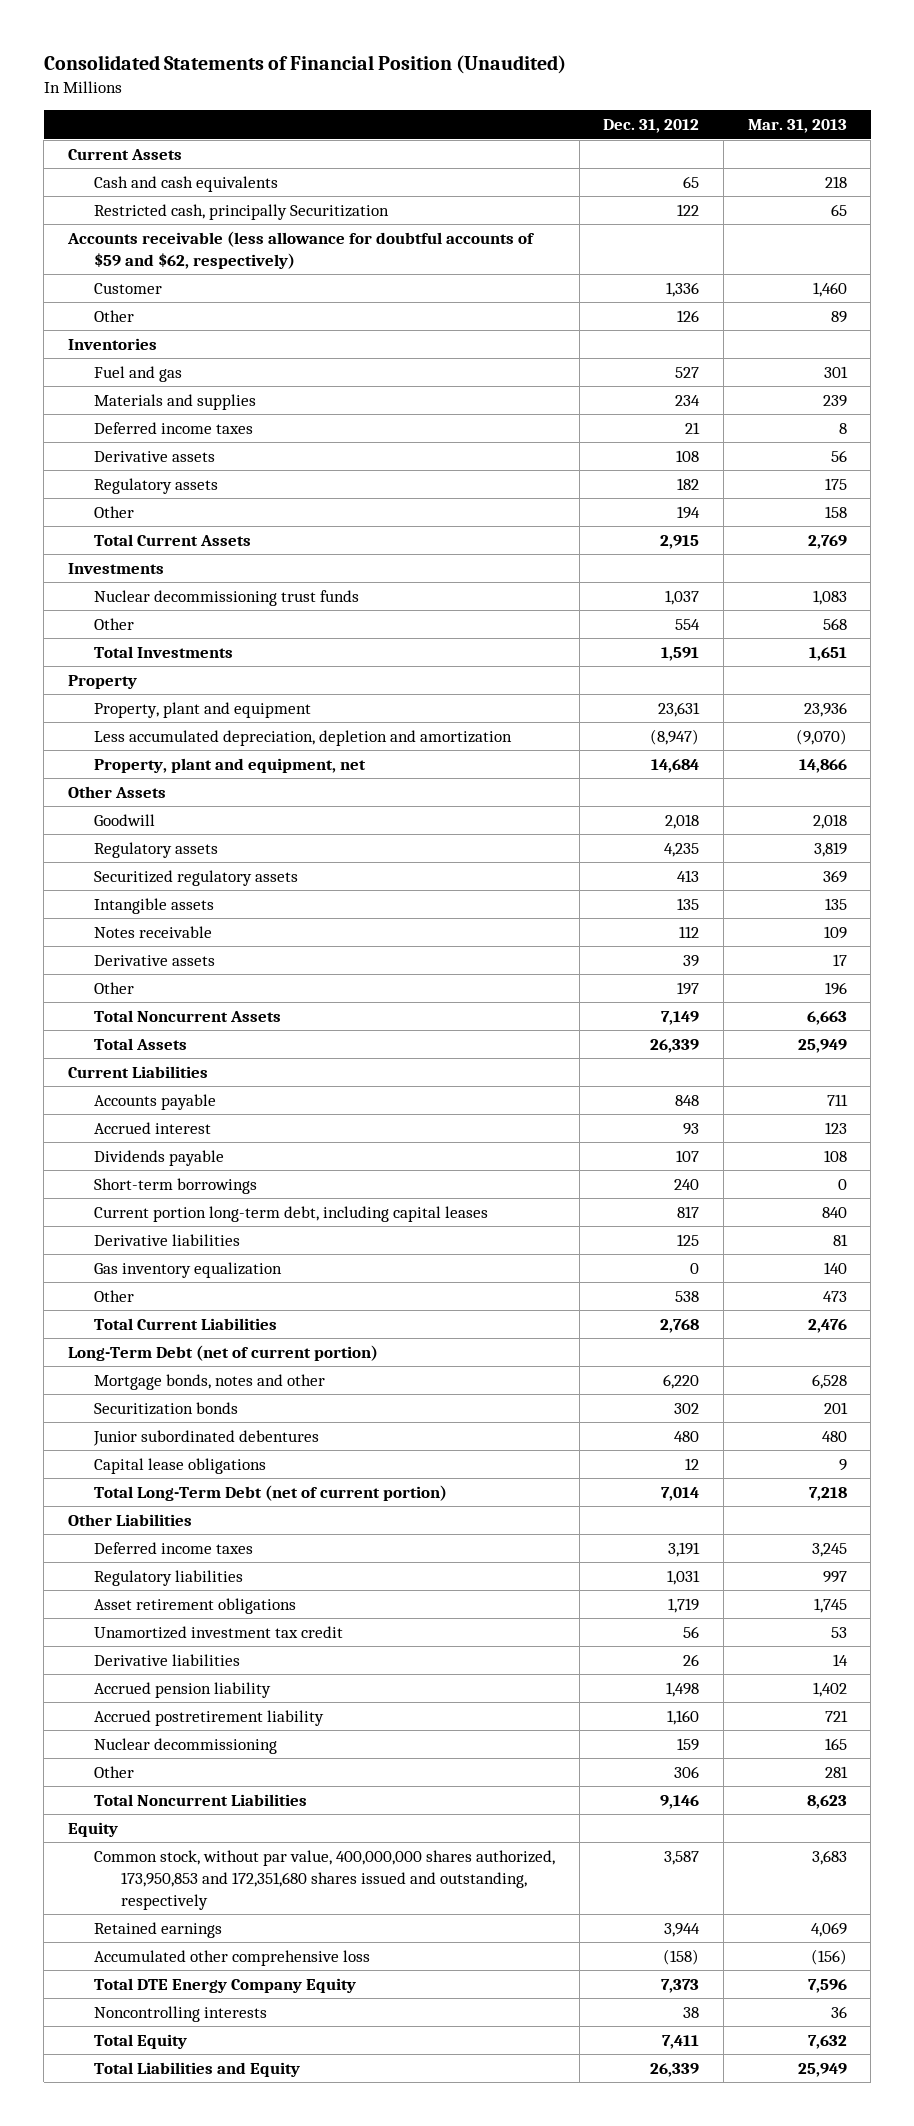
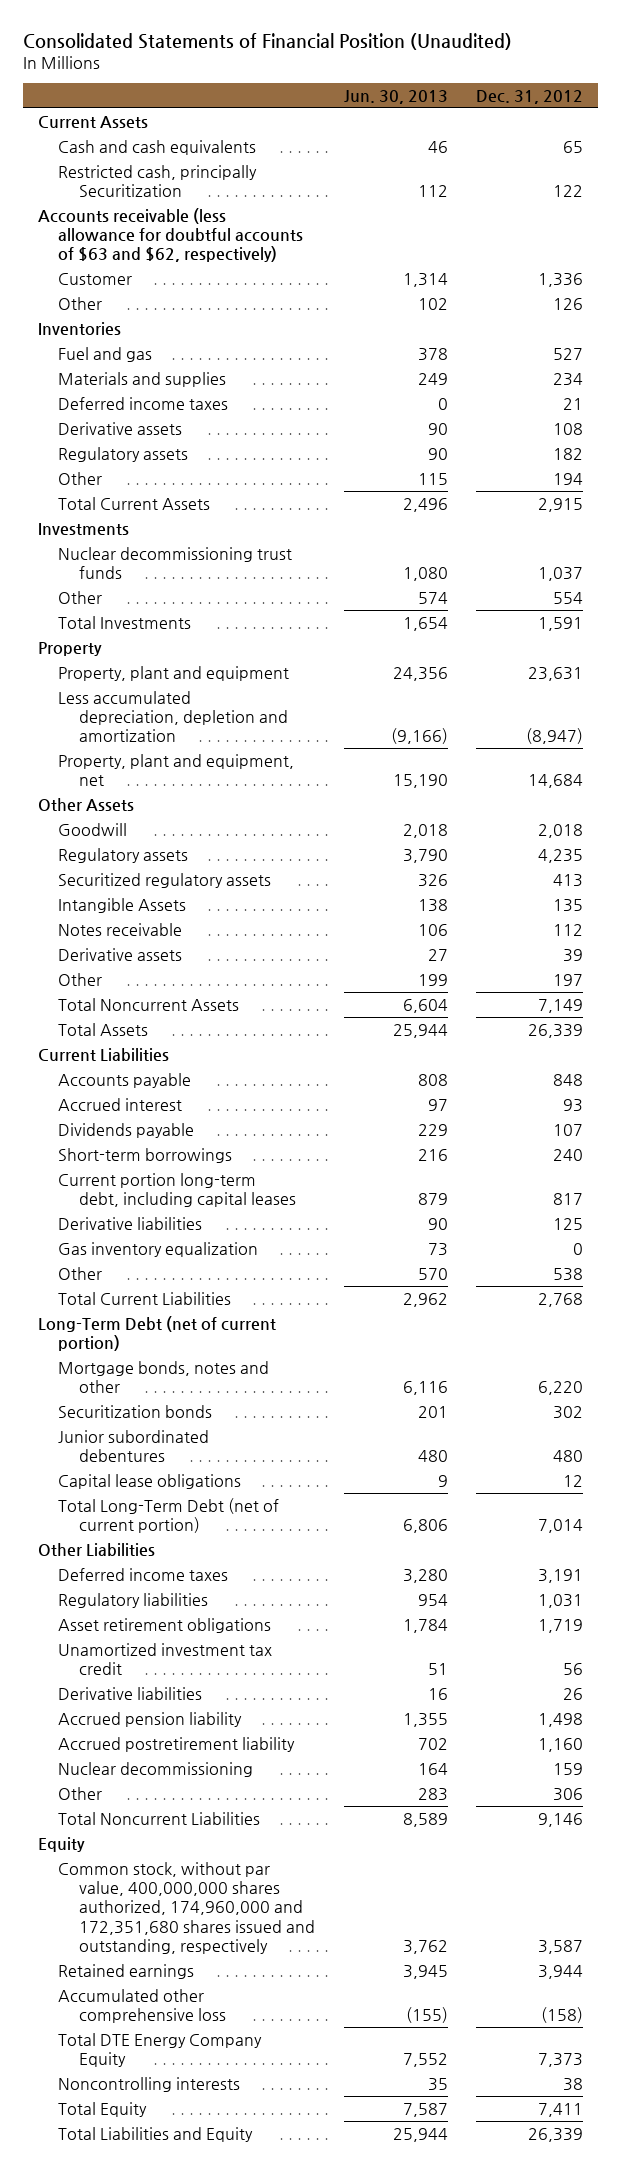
- | Dec. 31, 2012 | Mar. 31, 2013
+ | Jun. 30, 2013 | Dec. 31, 2012
- Accounts receivable (less allowance for doubtful accounts of $59 and $62, respectively)
+ Accounts receivable (less allowance for doubtful accounts of $63 and $62, respectively)
- Intangible assets | 135 | 135
+ Intangible Assets | 138 | 135
- Common stock, without par value, 400,000,000 shares authorized, 173,950,853 and 172,351,680 shares issued and outstanding, respectively | 3,587 | 3,683
+ Common stock, without par value, 400,000,000 shares authorized, 174,960,000 and 172,351,680 shares issued and outstanding, respectively | 3,762 | 3,587

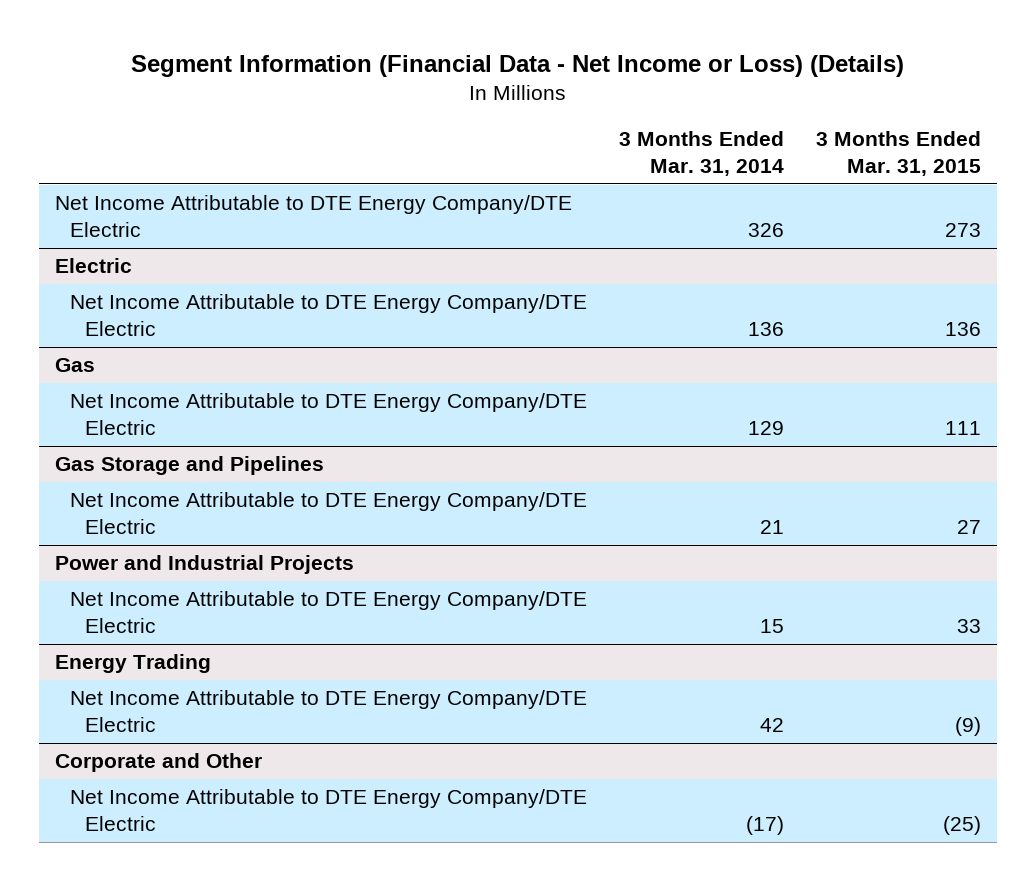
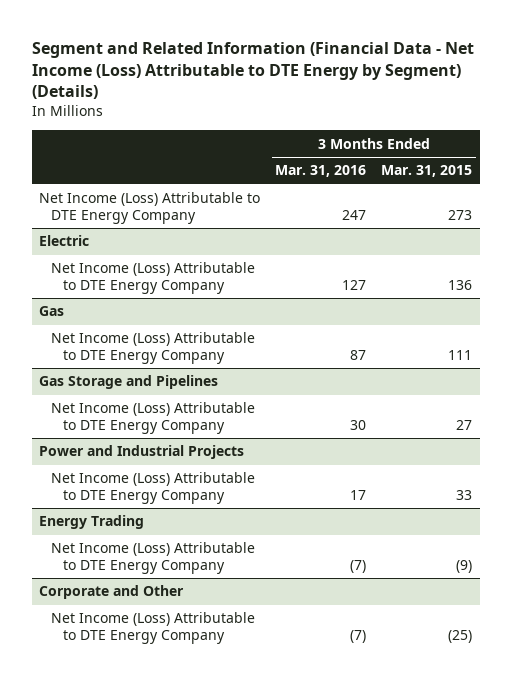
- Segment Information (Financial Data - Net Income or Loss) (Details)
+ Segment and Related Information (Financial Data - Net Income (Loss) Attributable to DTE Energy by Segment) (Details)
- | 3 Months Ended Mar. 31, 2014 | 3 Months Ended Mar. 31, 2015
+ | 3 Months Ended Mar. 31, 2016 | 3 Months Ended Mar. 31, 2015
- Net Income Attributable to DTE Energy Company/DTE Electric | 326 | 273
+ Net Income (Loss) Attributable to DTE Energy Company | 247 | 273
@ Electric
- Net Income Attributable to DTE Energy Company/DTE Electric | 136 | 136
+ Net Income (Loss) Attributable to DTE Energy Company | 127 | 136
@ Gas
- Net Income Attributable to DTE Energy Company/DTE Electric | 129 | 111
+ Net Income (Loss) Attributable to DTE Energy Company | 87 | 111
@ Gas Storage and Pipelines
- Net Income Attributable to DTE Energy Company/DTE Electric | 21 | 27
+ Net Income (Loss) Attributable to DTE Energy Company | 30 | 27
@ Power and Industrial Projects
- Net Income Attributable to DTE Energy Company/DTE Electric | 15 | 33
+ Net Income (Loss) Attributable to DTE Energy Company | 17 | 33
@ Energy Trading
- Net Income Attributable to DTE Energy Company/DTE Electric | 42 | (9)
+ Net Income (Loss) Attributable to DTE Energy Company | (7) | (9)
@ Corporate and Other
- Net Income Attributable to DTE Energy Company/DTE Electric | (17) | (25)
+ Net Income (Loss) Attributable to DTE Energy Company | (7) | (25)

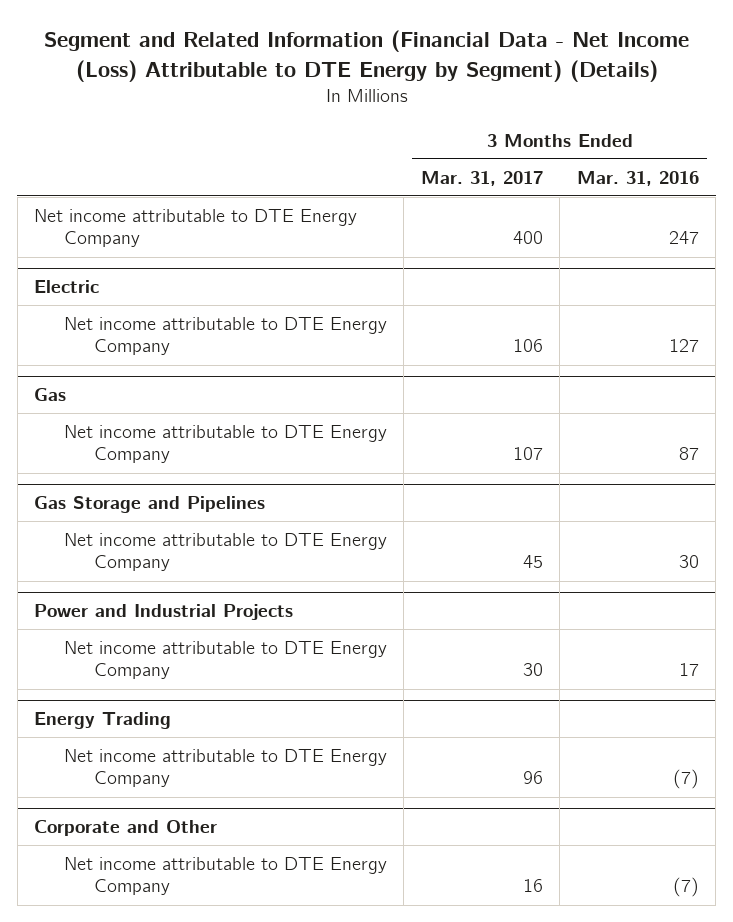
- | 3 Months Ended Mar. 31, 2016 | 3 Months Ended Mar. 31, 2015
+ | 3 Months Ended Mar. 31, 2017 | 3 Months Ended Mar. 31, 2016
- Net Income (Loss) Attributable to DTE Energy Company | 247 | 273
+ Net income attributable to DTE Energy Company | 400 | 247
@ Electric
- Net Income (Loss) Attributable to DTE Energy Company | 127 | 136
+ Net income attributable to DTE Energy Company | 106 | 127
@ Gas
- Net Income (Loss) Attributable to DTE Energy Company | 87 | 111
+ Net income attributable to DTE Energy Company | 107 | 87
@ Gas Storage and Pipelines
- Net Income (Loss) Attributable to DTE Energy Company | 30 | 27
+ Net income attributable to DTE Energy Company | 45 | 30
@ Power and Industrial Projects
- Net Income (Loss) Attributable to DTE Energy Company | 17 | 33
+ Net income attributable to DTE Energy Company | 30 | 17
@ Energy Trading
- Net Income (Loss) Attributable to DTE Energy Company | (7) | (9)
+ Net income attributable to DTE Energy Company | 96 | (7)
@ Corporate and Other
- Net Income (Loss) Attributable to DTE Energy Company | (7) | (25)
+ Net income attributable to DTE Energy Company | 16 | (7)

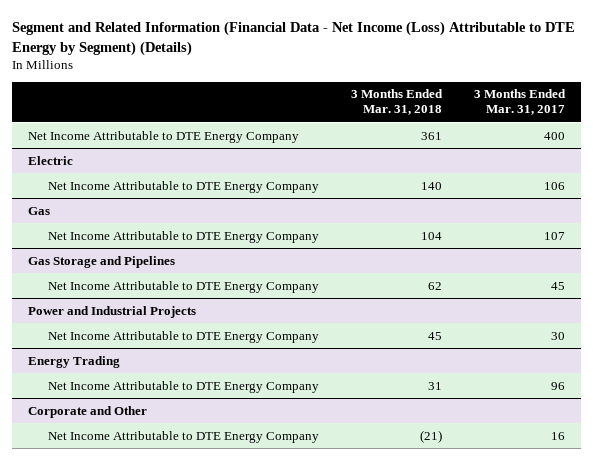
- | 3 Months Ended Mar. 31, 2017 | 3 Months Ended Mar. 31, 2016
+ | 3 Months Ended Mar. 31, 2018 | 3 Months Ended Mar. 31, 2017
- Net income attributable to DTE Energy Company | 400 | 247
+ Net Income Attributable to DTE Energy Company | 361 | 400
@ Electric
- Net income attributable to DTE Energy Company | 106 | 127
+ Net Income Attributable to DTE Energy Company | 140 | 106
@ Gas
- Net income attributable to DTE Energy Company | 107 | 87
+ Net Income Attributable to DTE Energy Company | 104 | 107
@ Gas Storage and Pipelines
- Net income attributable to DTE Energy Company | 45 | 30
+ Net Income Attributable to DTE Energy Company | 62 | 45
@ Power and Industrial Projects
- Net income attributable to DTE Energy Company | 30 | 17
+ Net Income Attributable to DTE Energy Company | 45 | 30
@ Energy Trading
- Net income attributable to DTE Energy Company | 96 | (7)
+ Net Income Attributable to DTE Energy Company | 31 | 96
@ Corporate and Other
- Net income attributable to DTE Energy Company | 16 | (7)
+ Net Income Attributable to DTE Energy Company | (21) | 16

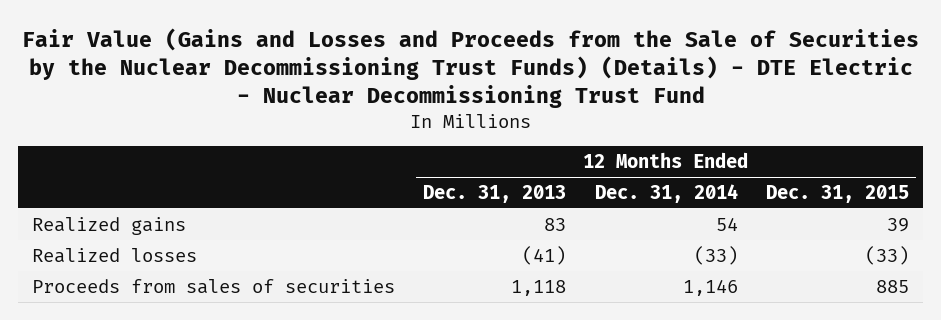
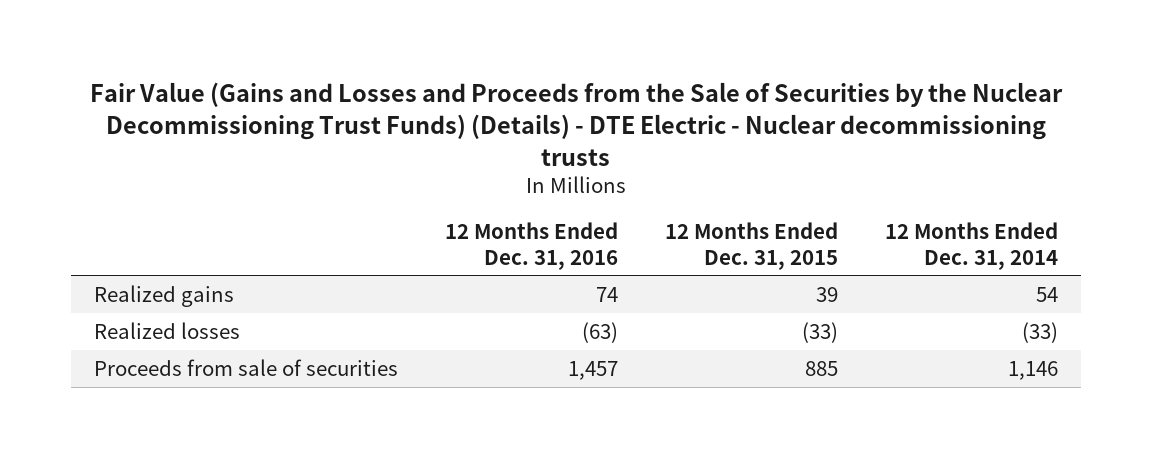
- Fair Value (Gains and Losses and Proceeds from the Sale of Securities by the Nuclear Decommissioning Trust Funds) (Details) - DTE Electric - Nuclear Decommissioning Trust Fund
+ Fair Value (Gains and Losses and Proceeds from the Sale of Securities by the Nuclear Decommissioning Trust Funds) (Details) - DTE Electric - Nuclear decommissioning trusts
- | 12 Months Ended Dec. 31, 2013 | 12 Months Ended Dec. 31, 2014 | 12 Months Ended Dec. 31, 2015
+ | 12 Months Ended Dec. 31, 2016 | 12 Months Ended Dec. 31, 2015 | 12 Months Ended Dec. 31, 2014
- Proceeds from sales of securities | 1,118 | 1,146 | 885
+ Proceeds from sale of securities | 1,457 | 885 | 1,146

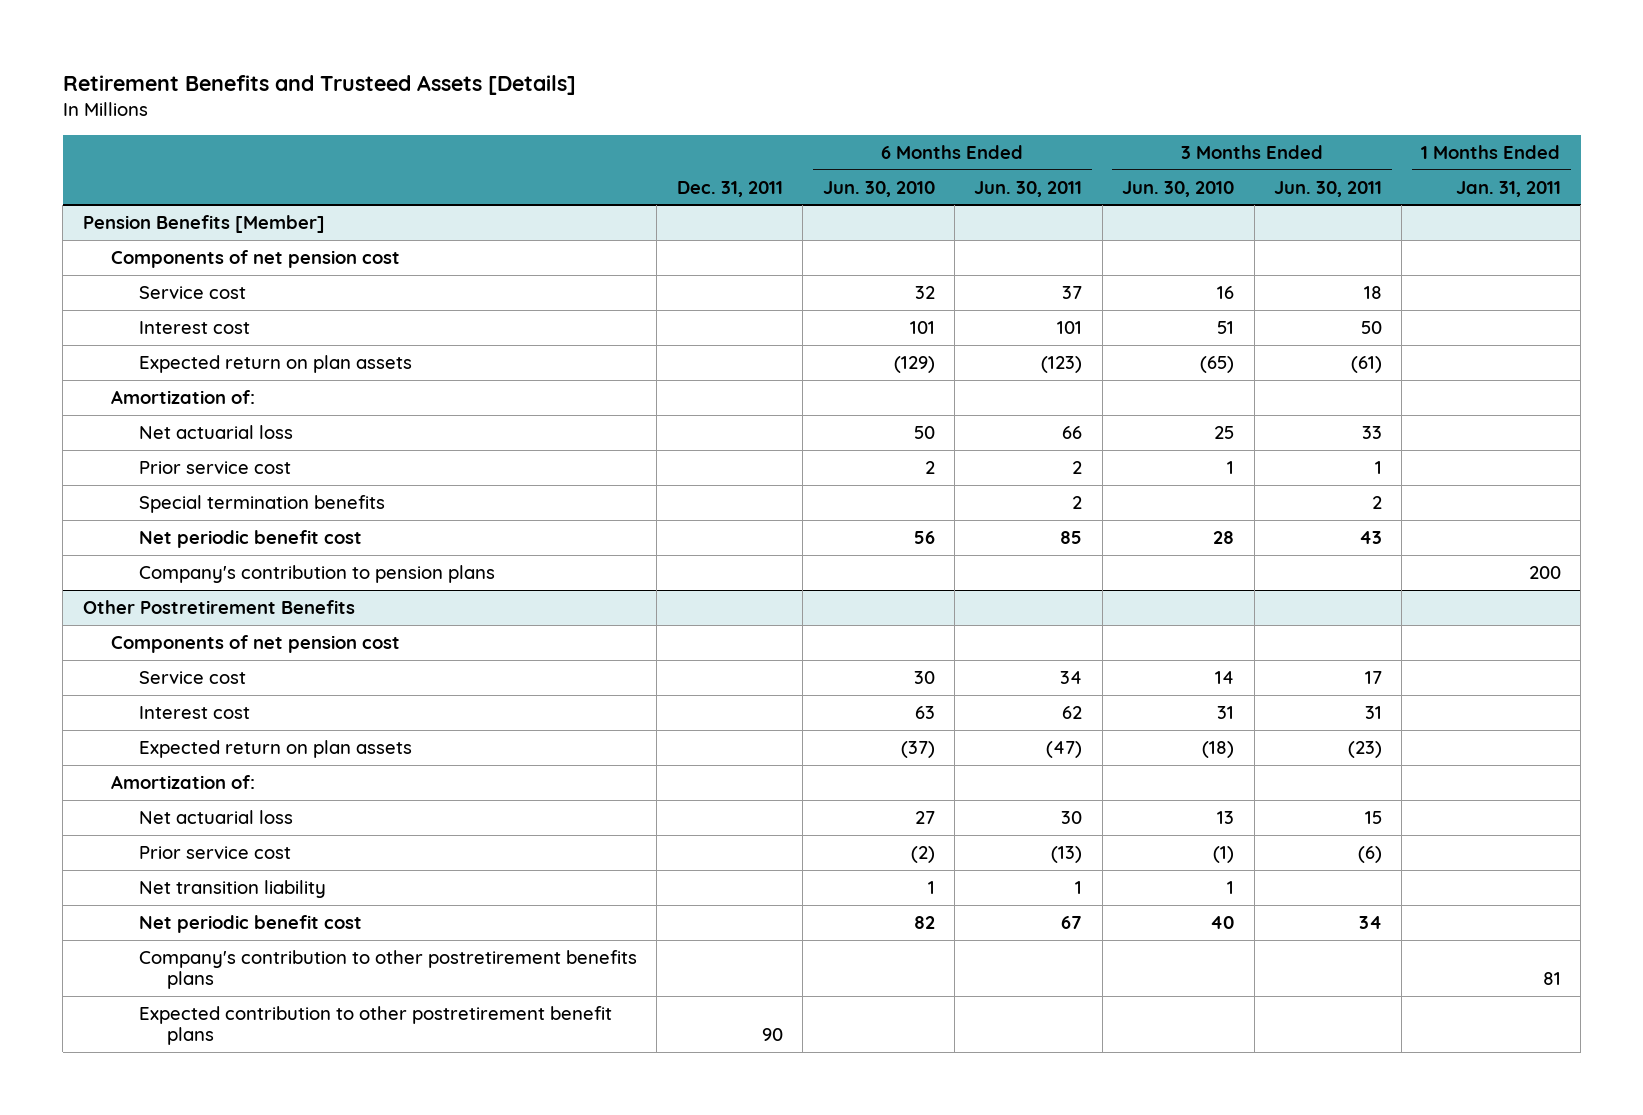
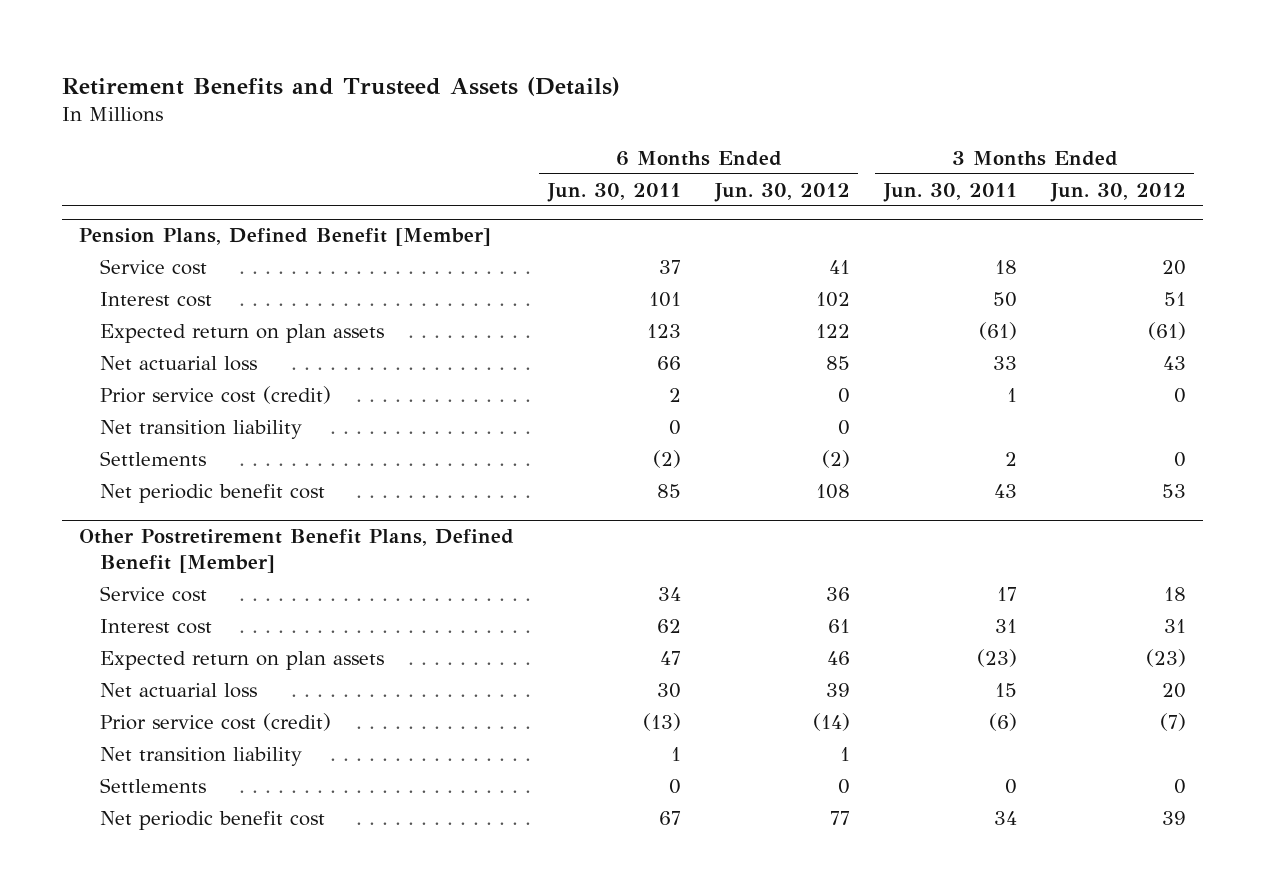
- Retirement Benefits and Trusteed Assets [Details]
+ Retirement Benefits and Trusteed Assets (Details)
- | Dec. 31, 2011 | 6 Months Ended Jun. 30, 2010 | 6 Months Ended Jun. 30, 2011 | 3 Months Ended Jun. 30, 2010 | 3 Months Ended Jun. 30, 2011 | 1 Months Ended Jan. 31, 2011
+ | 6 Months Ended Jun. 30, 2011 | 6 Months Ended Jun. 30, 2012 | 3 Months Ended Jun. 30, 2011 | 3 Months Ended Jun. 30, 2012
- Pension Benefits [Member]
- Components of net pension cost
+ Pension Plans, Defined Benefit [Member]
- Expected return on plan assets | | (129) | (123) | (65) | (61) |
- Amortization of:
+ Expected return on plan assets | 123 | 122 | (61) | (61)
- Prior service cost | | 2 | 2 | 1 | 1 |
- Special termination benefits | | | 2 | | 2 |
+ Prior service cost (credit) | 2 | 0 | 1 | 0
+ Net transition liability | 0 | 0 | |
+ Settlements | (2) | (2) | 2 | 0
- Company's contribution to pension plans | | | | | | 200
- Other Postretirement Benefits
- Components of net pension cost
+ Other Postretirement Benefit Plans, Defined Benefit [Member]
- Expected return on plan assets | | (37) | (47) | (18) | (23) |
- Amortization of:
+ Expected return on plan assets | 47 | 46 | (23) | (23)
- Prior service cost | | (2) | (13) | (1) | (6) |
+ Prior service cost (credit) | (13) | (14) | (6) | (7)
+ Settlements | 0 | 0 | 0 | 0
- Company's contribution to other postretirement benefits plans | | | | | | 81
- Expected contribution to other postretirement benefit plans | 90 | | | | |

